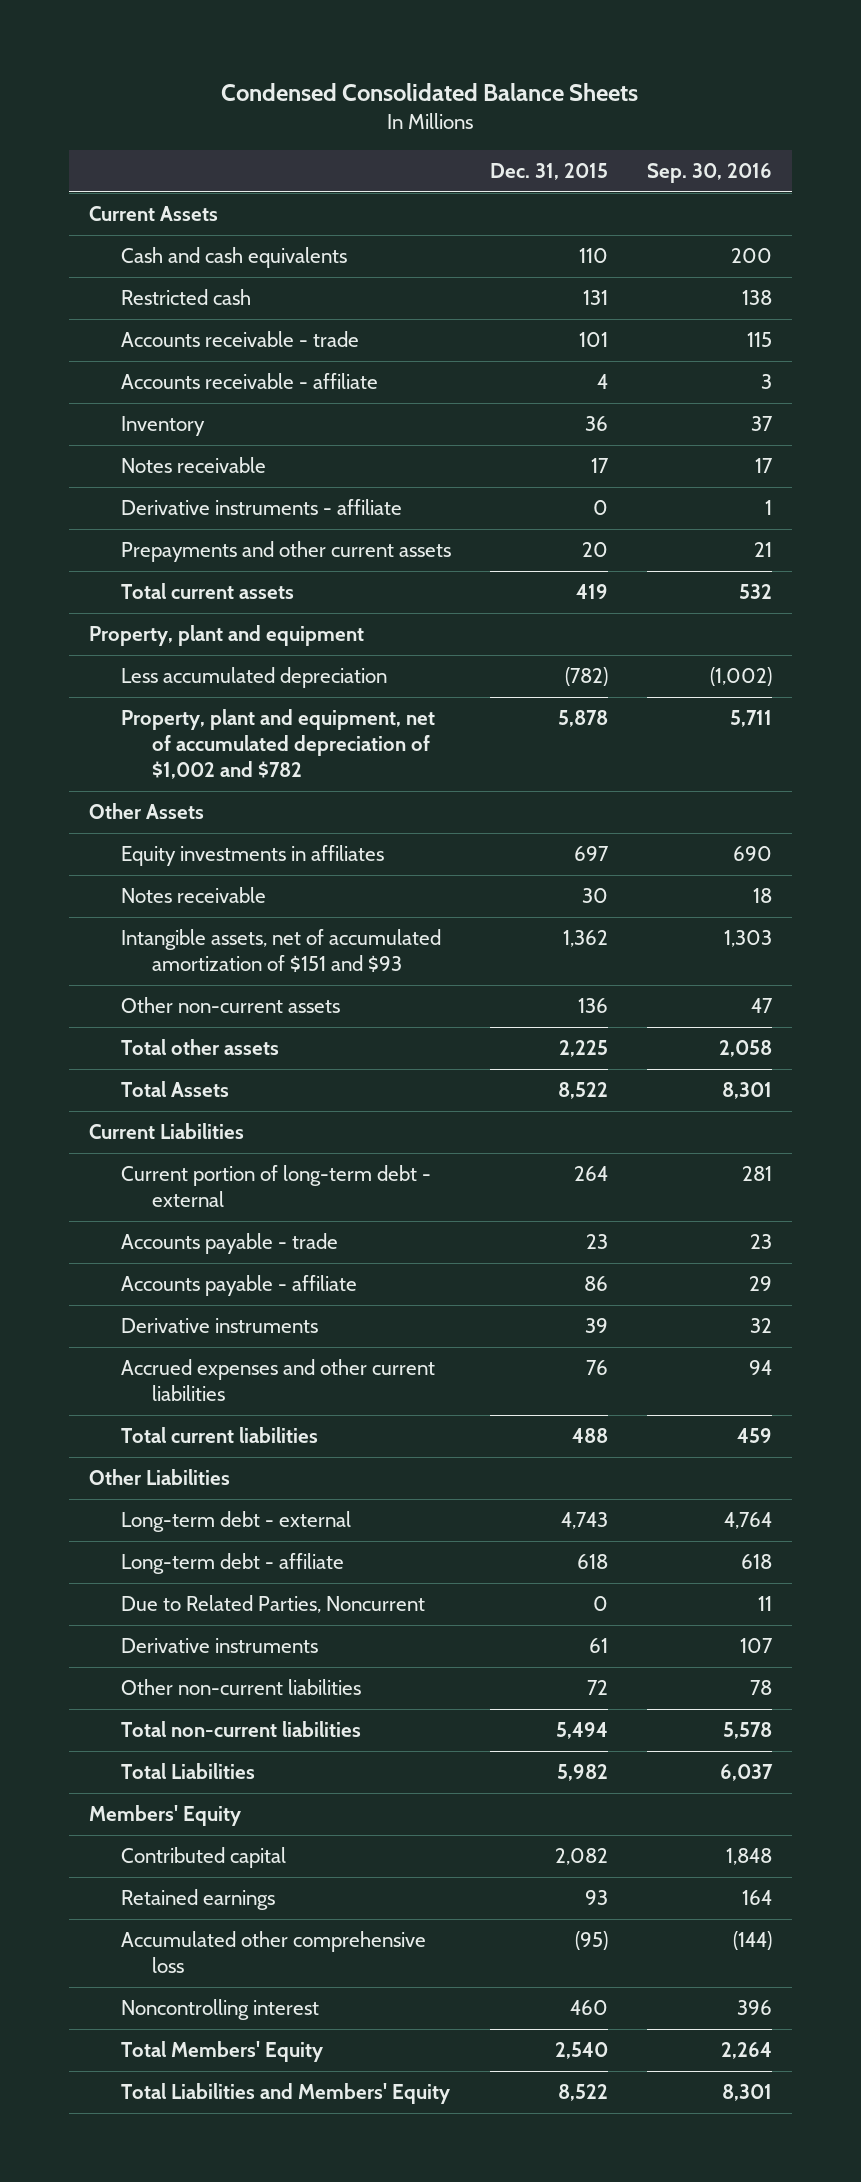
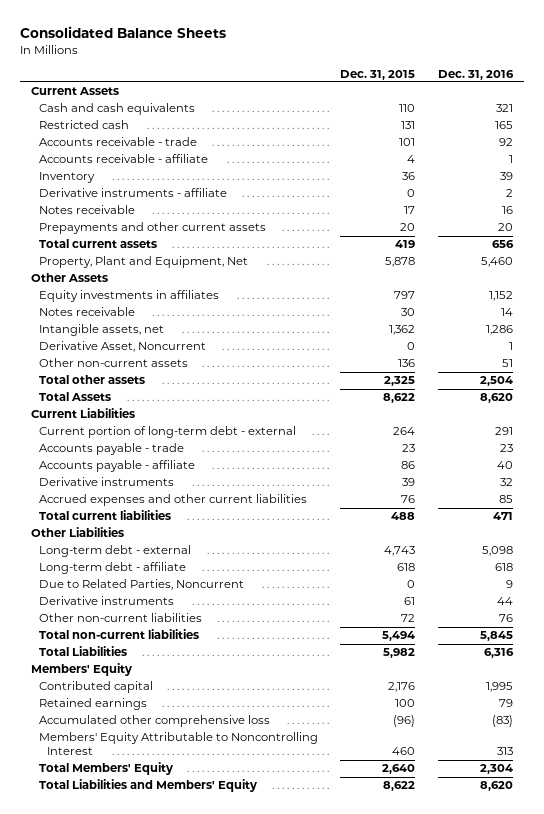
- Condensed Consolidated Balance Sheets
+ Consolidated Balance Sheets
- | Dec. 31, 2015 | Sep. 30, 2016
+ | Dec. 31, 2015 | Dec. 31, 2016
moved down: Notes receivable | 17 | 16
- Property, plant and equipment
- Less accumulated depreciation | (782) | (1,002)
- Property, plant and equipment, net of accumulated depreciation of $1,002 and $782 | 5,878 | 5,711
+ Property, Plant and Equipment, Net | 5,878 | 5,460
- Equity investments in affiliates | 697 | 690
+ Equity investments in affiliates | 797 | 1,152
- Intangible assets, net of accumulated amortization of $151 and $93 | 1,362 | 1,303
+ Intangible assets, net | 1,362 | 1,286
+ Derivative Asset, Noncurrent | 0 | 1
- Total other assets | 2,225 | 2,058
- Total Assets | 8,522 | 8,301
+ Total other assets | 2,325 | 2,504
+ Total Assets | 8,622 | 8,620
- Contributed capital | 2,082 | 1,848
- Retained earnings | 93 | 164
- Accumulated other comprehensive loss | (95) | (144)
- Noncontrolling interest | 460 | 396
- Total Members' Equity | 2,540 | 2,264
- Total Liabilities and Members' Equity | 8,522 | 8,301
+ Contributed capital | 2,176 | 1,995
+ Retained earnings | 100 | 79
+ Accumulated other comprehensive loss | (96) | (83)
+ Members' Equity Attributable to Noncontrolling Interest | 460 | 313
+ Total Members' Equity | 2,640 | 2,304
+ Total Liabilities and Members' Equity | 8,622 | 8,620

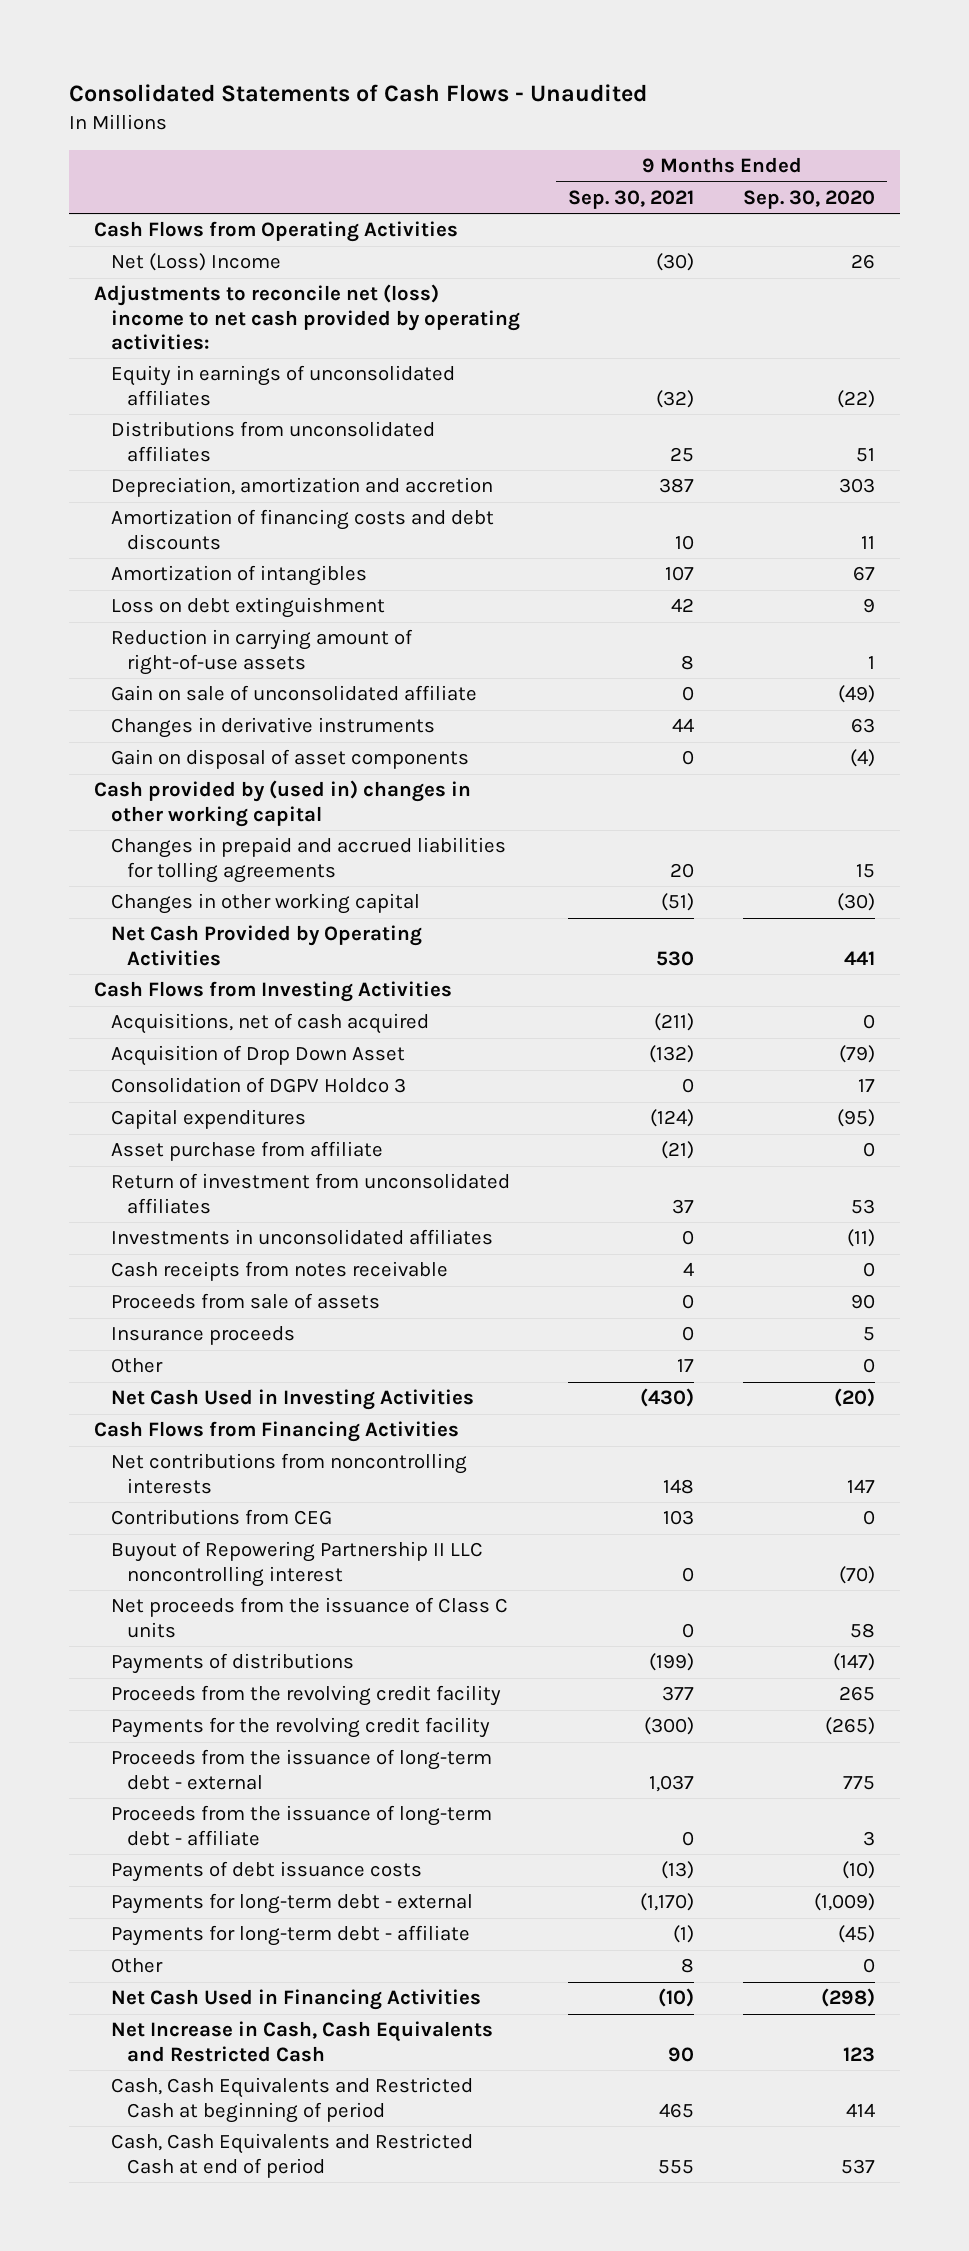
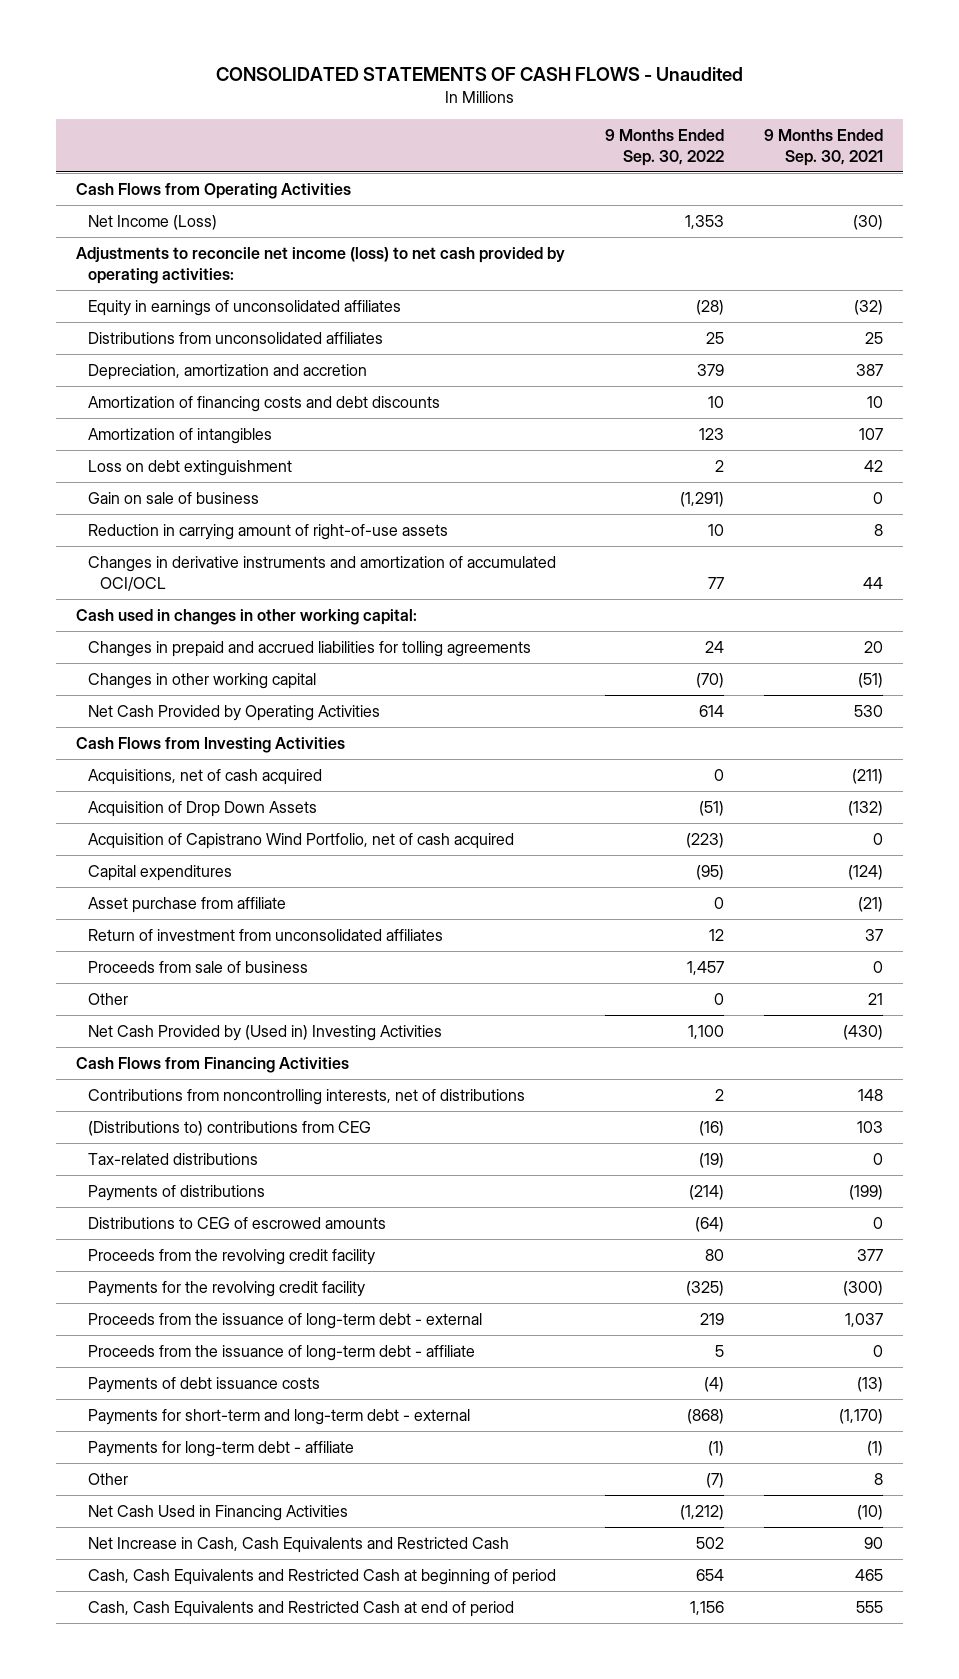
- Consolidated Statements of Cash Flows - Unaudited
+ CONSOLIDATED STATEMENTS OF CASH FLOWS - Unaudited
- | 9 Months Ended Sep. 30, 2021 | 9 Months Ended Sep. 30, 2020
+ | 9 Months Ended Sep. 30, 2022 | 9 Months Ended Sep. 30, 2021
- Net (Loss) Income | (30) | 26
- Adjustments to reconcile net (loss) income to net cash provided by operating activities:
+ Net Income (Loss) | 1,353 | (30)
+ Adjustments to reconcile net income (loss) to net cash provided by operating activities:
+ Gain on sale of business | (1,291) | 0
- Gain on sale of unconsolidated affiliate | 0 | (49)
- Changes in derivative instruments | 44 | 63
- Gain on disposal of asset components | 0 | (4)
- Cash provided by (used in) changes in other working capital
+ Changes in derivative instruments and amortization of accumulated OCI/OCL | 77 | 44
+ Cash used in changes in other working capital:
- Acquisition of Drop Down Asset | (132) | (79)
- Consolidation of DGPV Holdco 3 | 0 | 17
+ Acquisition of Drop Down Assets | (51) | (132)
+ Acquisition of Capistrano Wind Portfolio, net of cash acquired | (223) | 0
- Investments in unconsolidated affiliates | 0 | (11)
- Cash receipts from notes receivable | 4 | 0
- Proceeds from sale of assets | 0 | 90
- Insurance proceeds | 0 | 5
- Other | 17 | 0
- Net Cash Used in Investing Activities | (430) | (20)
+ Proceeds from sale of business | 1,457 | 0
+ Other | 0 | 21
+ Net Cash Provided by (Used in) Investing Activities | 1,100 | (430)
- Net contributions from noncontrolling interests | 148 | 147
- Contributions from CEG | 103 | 0
- Buyout of Repowering Partnership II LLC noncontrolling interest | 0 | (70)
- Net proceeds from the issuance of Class C units | 0 | 58
+ Contributions from noncontrolling interests, net of distributions | 2 | 148
+ (Distributions to) contributions from CEG | (16) | 103
+ Tax-related distributions | (19) | 0
+ Distributions to CEG of escrowed amounts | (64) | 0
- Payments for long-term debt - external | (1,170) | (1,009)
+ Payments for short-term and long-term debt - external | (868) | (1,170)

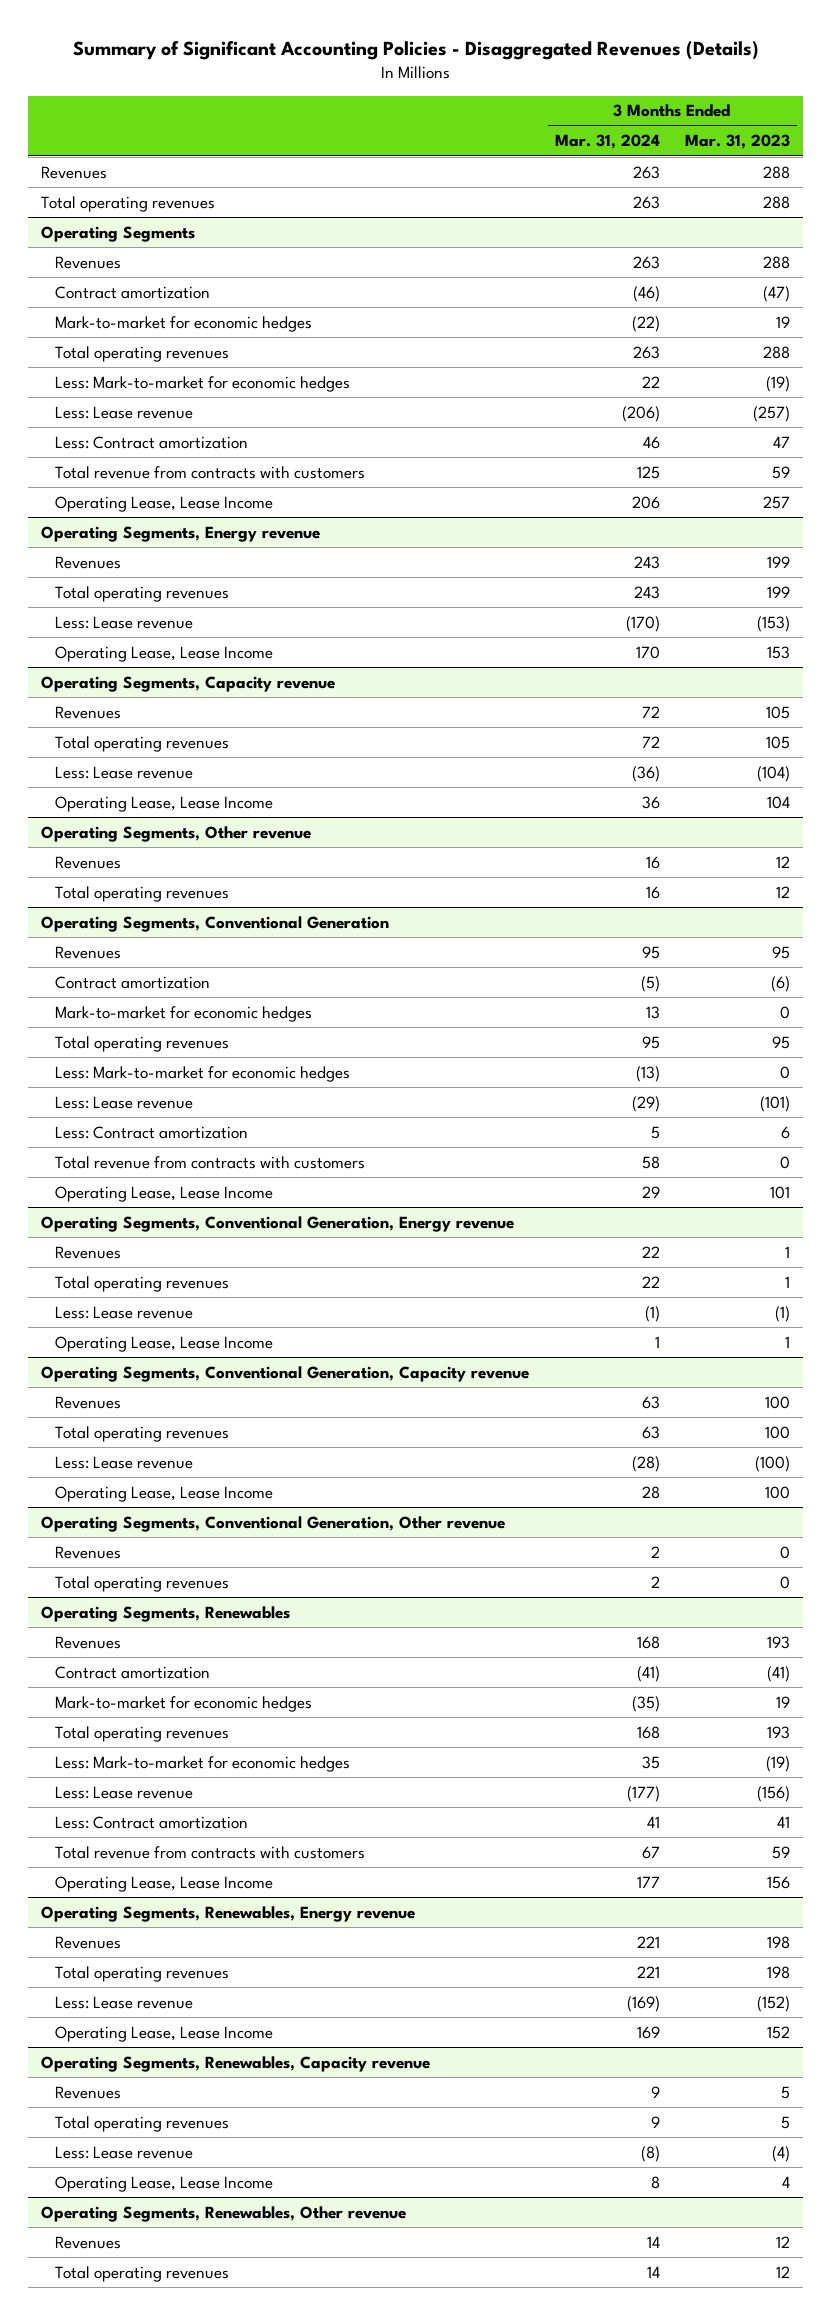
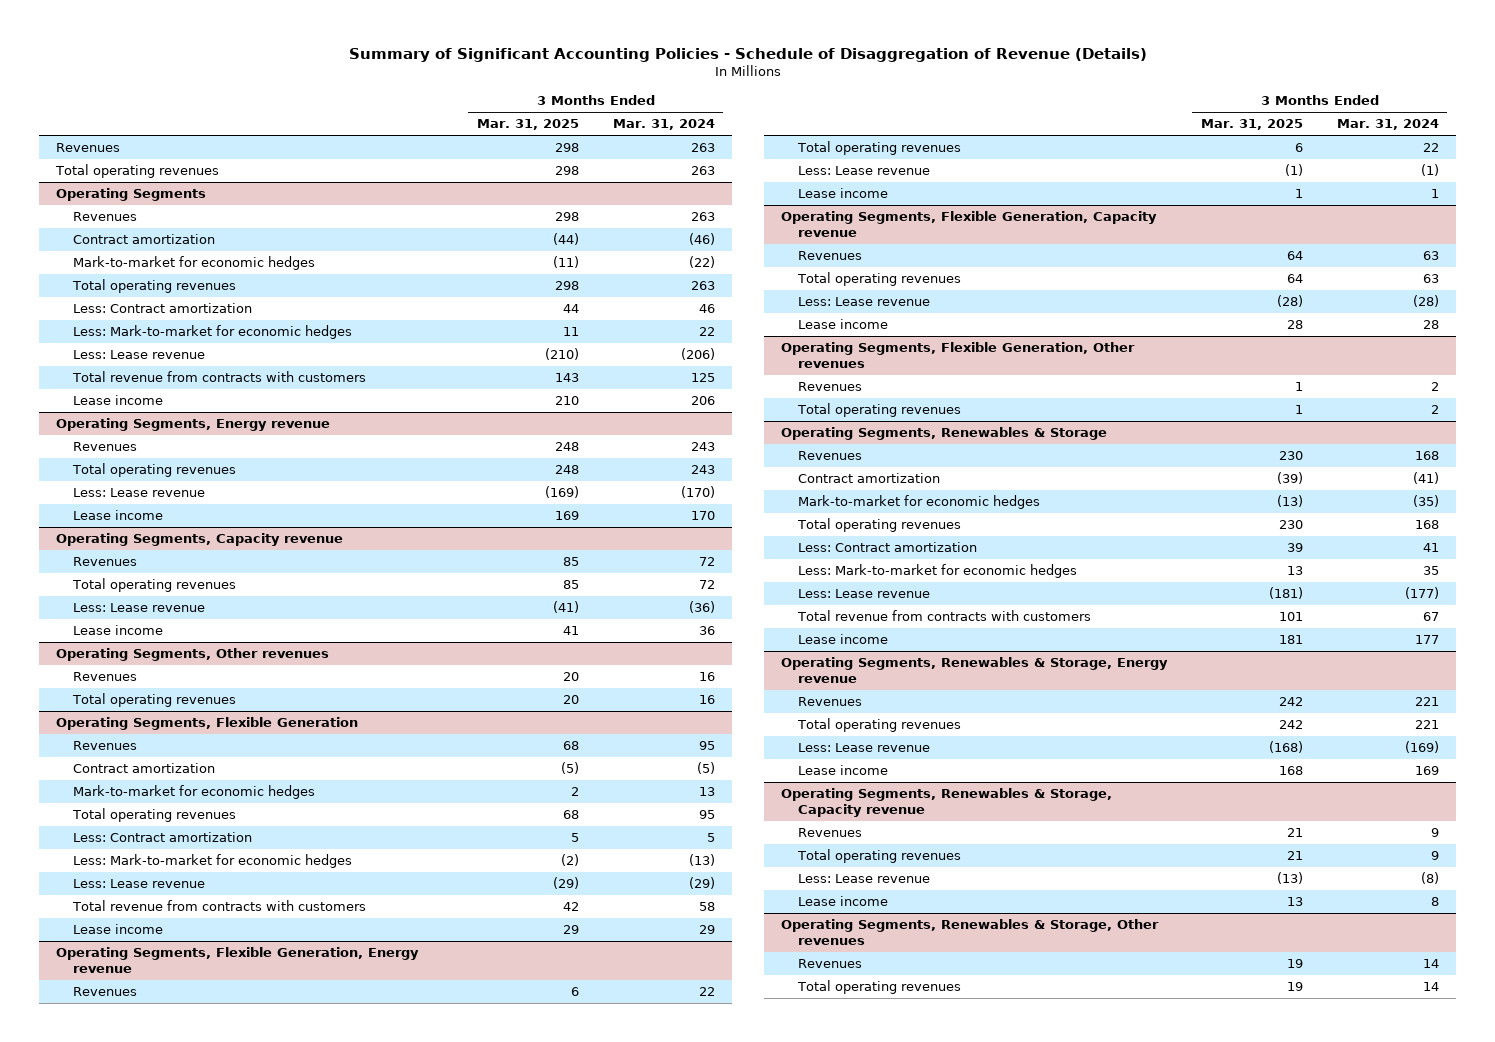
- Summary of Significant Accounting Policies - Disaggregated Revenues (Details)
+ Summary of Significant Accounting Policies - Schedule of Disaggregation of Revenue (Details)
- | 3 Months Ended Mar. 31, 2024 | 3 Months Ended Mar. 31, 2023
+ | 3 Months Ended Mar. 31, 2025 | 3 Months Ended Mar. 31, 2024
@ Operating Segments
moved up: Less: Contract amortization | 44 | 46
- Operating Lease, Lease Income | 206 | 257
+ Lease income | 210 | 206
@ Operating Segments, Energy revenue
- Operating Lease, Lease Income | 170 | 153
+ Lease income | 169 | 170
@ Operating Segments, Capacity revenue
- Operating Lease, Lease Income | 36 | 104
- Operating Segments, Other revenue
@ Operating Segments, Capacity revenue
+ Lease income | 41 | 36
+ Operating Segments, Other revenues
- Operating Segments, Conventional Generation
+ Operating Segments, Flexible Generation
+ Less: Contract amortization | 5 | 5
- Less: Contract amortization | 5 | 6
- Operating Lease, Lease Income | 29 | 101
- Operating Segments, Conventional Generation, Energy revenue
+ Lease income | 29 | 29
+ Operating Segments, Flexible Generation, Energy revenue
- Operating Lease, Lease Income | 1 | 1
- Operating Segments, Conventional Generation, Capacity revenue
+ Lease income | 1 | 1
+ Operating Segments, Flexible Generation, Capacity revenue
- Operating Lease, Lease Income | 28 | 100
- Operating Segments, Conventional Generation, Other revenue
+ Lease income | 28 | 28
+ Operating Segments, Flexible Generation, Other revenues
- Operating Segments, Renewables
+ Operating Segments, Renewables & Storage
+ Less: Contract amortization | 39 | 41
- Less: Contract amortization | 41 | 41
- Operating Lease, Lease Income | 177 | 156
- Operating Segments, Renewables, Energy revenue
+ Lease income | 181 | 177
+ Operating Segments, Renewables & Storage, Energy revenue
- Operating Lease, Lease Income | 169 | 152
- Operating Segments, Renewables, Capacity revenue
+ Lease income | 168 | 169
+ Operating Segments, Renewables & Storage, Capacity revenue
- Operating Lease, Lease Income | 8 | 4
- Operating Segments, Renewables, Other revenue
+ Lease income | 13 | 8
+ Operating Segments, Renewables & Storage, Other revenues

